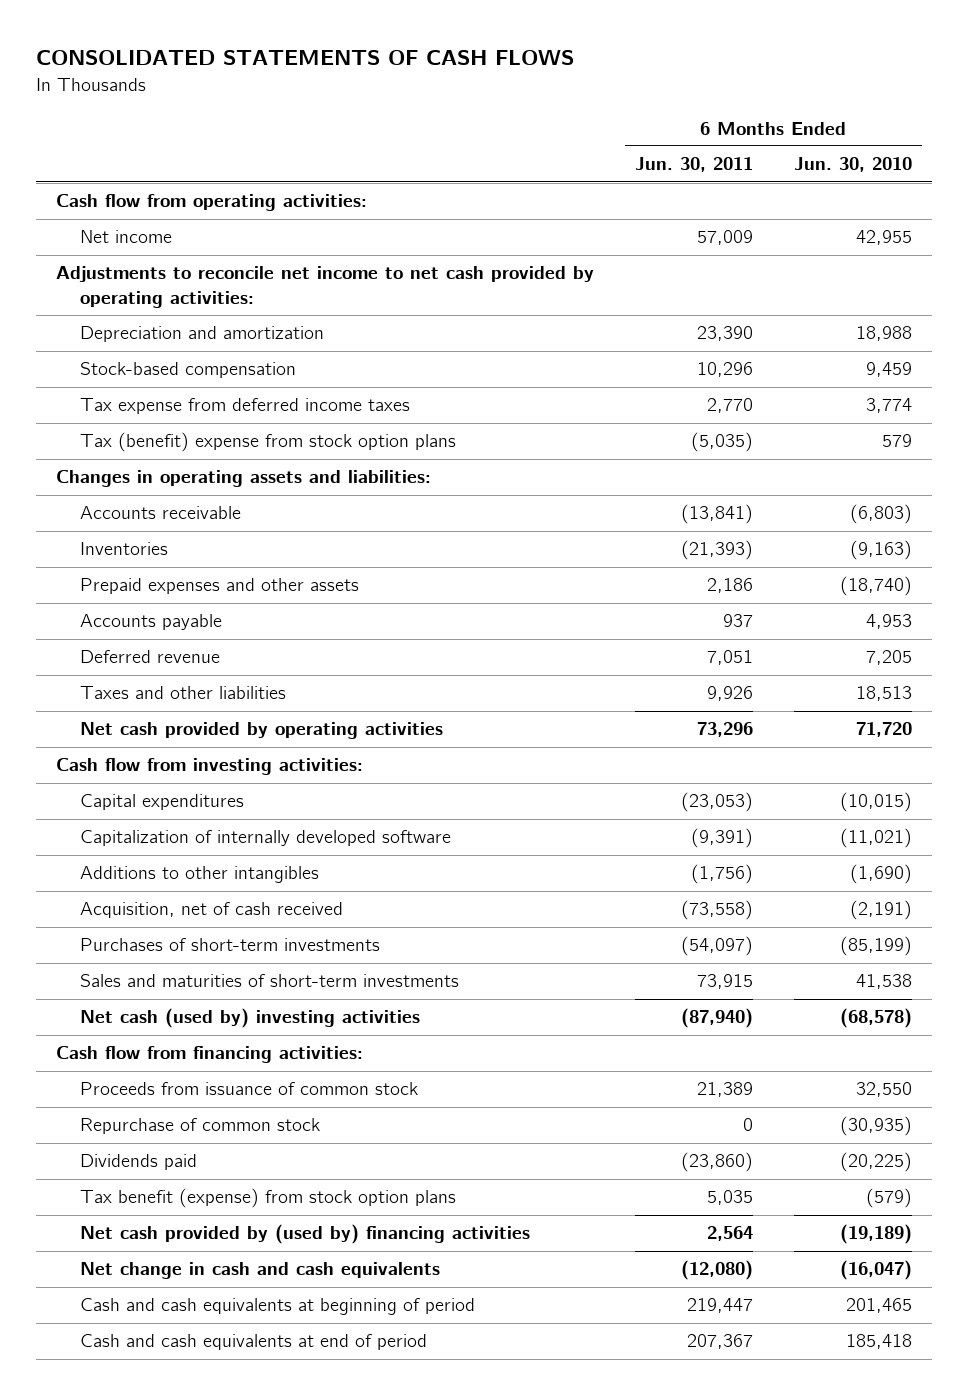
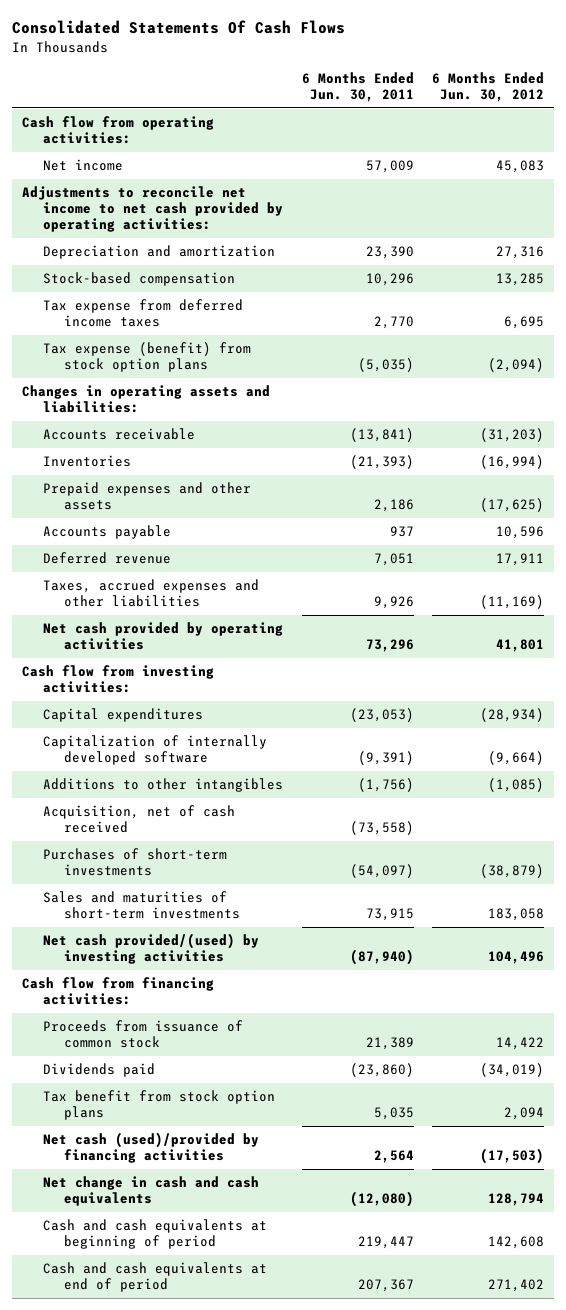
- CONSOLIDATED STATEMENTS OF CASH FLOWS
+ Consolidated Statements Of Cash Flows
- | 6 Months Ended Jun. 30, 2011 | 6 Months Ended Jun. 30, 2010
+ | 6 Months Ended Jun. 30, 2011 | 6 Months Ended Jun. 30, 2012
- Tax (benefit) expense from stock option plans | (5,035) | 579
+ Tax expense (benefit) from stock option plans | (5,035) | (2,094)
- Taxes and other liabilities | 9,926 | 18,513
+ Taxes, accrued expenses and other liabilities | 9,926 | (11,169)
- Net cash (used by) investing activities | (87,940) | (68,578)
+ Net cash provided/(used) by investing activities | (87,940) | 104,496
- Repurchase of common stock | 0 | (30,935)
- Tax benefit (expense) from stock option plans | 5,035 | (579)
- Net cash provided by (used by) financing activities | 2,564 | (19,189)
+ Tax benefit from stock option plans | 5,035 | 2,094
+ Net cash (used)/provided by financing activities | 2,564 | (17,503)

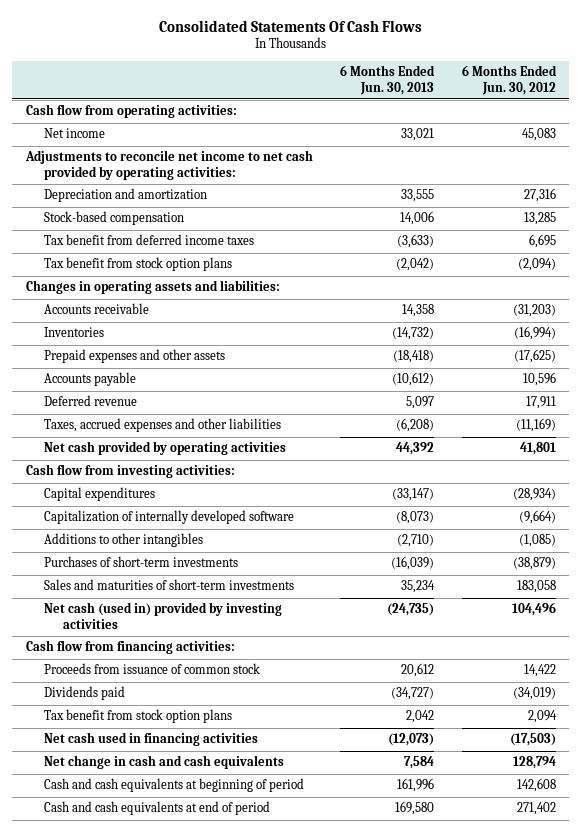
- | 6 Months Ended Jun. 30, 2011 | 6 Months Ended Jun. 30, 2012
+ | 6 Months Ended Jun. 30, 2013 | 6 Months Ended Jun. 30, 2012
- Tax expense from deferred income taxes | 2,770 | 6,695
- Tax expense (benefit) from stock option plans | (5,035) | (2,094)
+ Tax benefit from deferred income taxes | (3,633) | 6,695
+ Tax benefit from stock option plans | (2,042) | (2,094)
- Acquisition, net of cash received | (73,558) |
- Net cash provided/(used) by investing activities | (87,940) | 104,496
+ Net cash (used in) provided by investing activities | (24,735) | 104,496
- Net cash (used)/provided by financing activities | 2,564 | (17,503)
+ Net cash used in financing activities | (12,073) | (17,503)

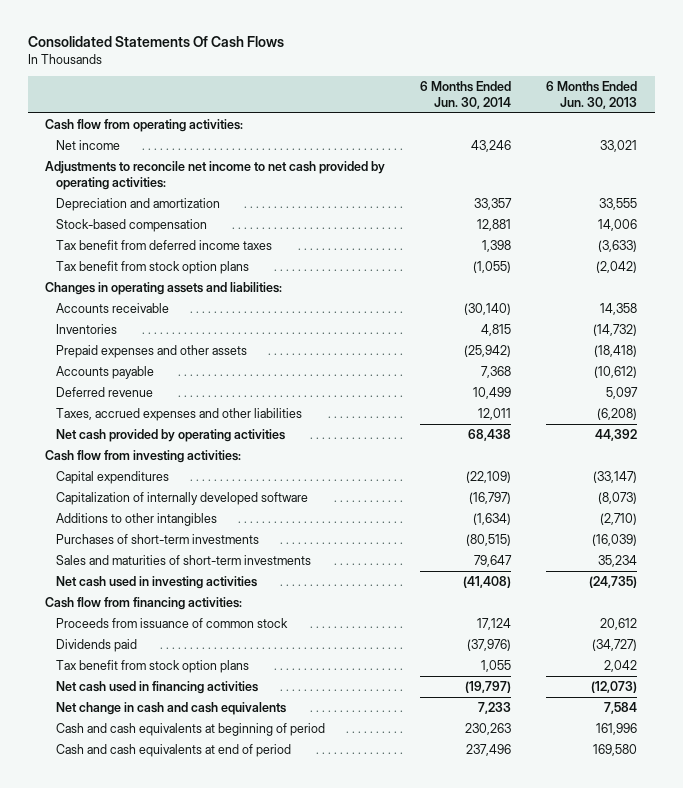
- | 6 Months Ended Jun. 30, 2013 | 6 Months Ended Jun. 30, 2012
+ | 6 Months Ended Jun. 30, 2014 | 6 Months Ended Jun. 30, 2013
- Net cash (used in) provided by investing activities | (24,735) | 104,496
+ Net cash used in investing activities | (41,408) | (24,735)

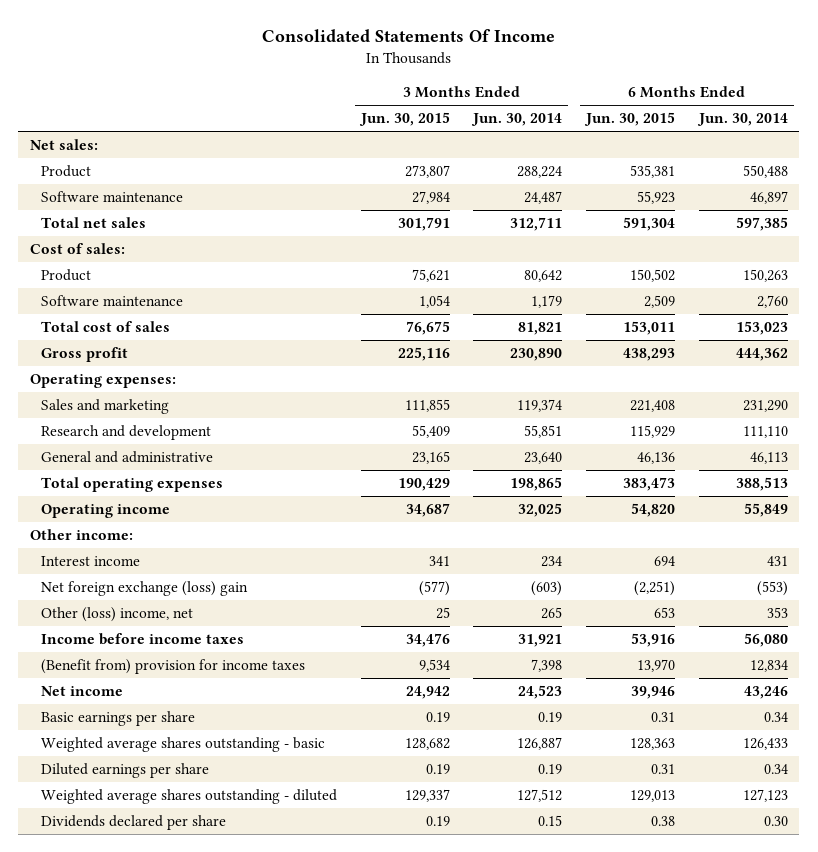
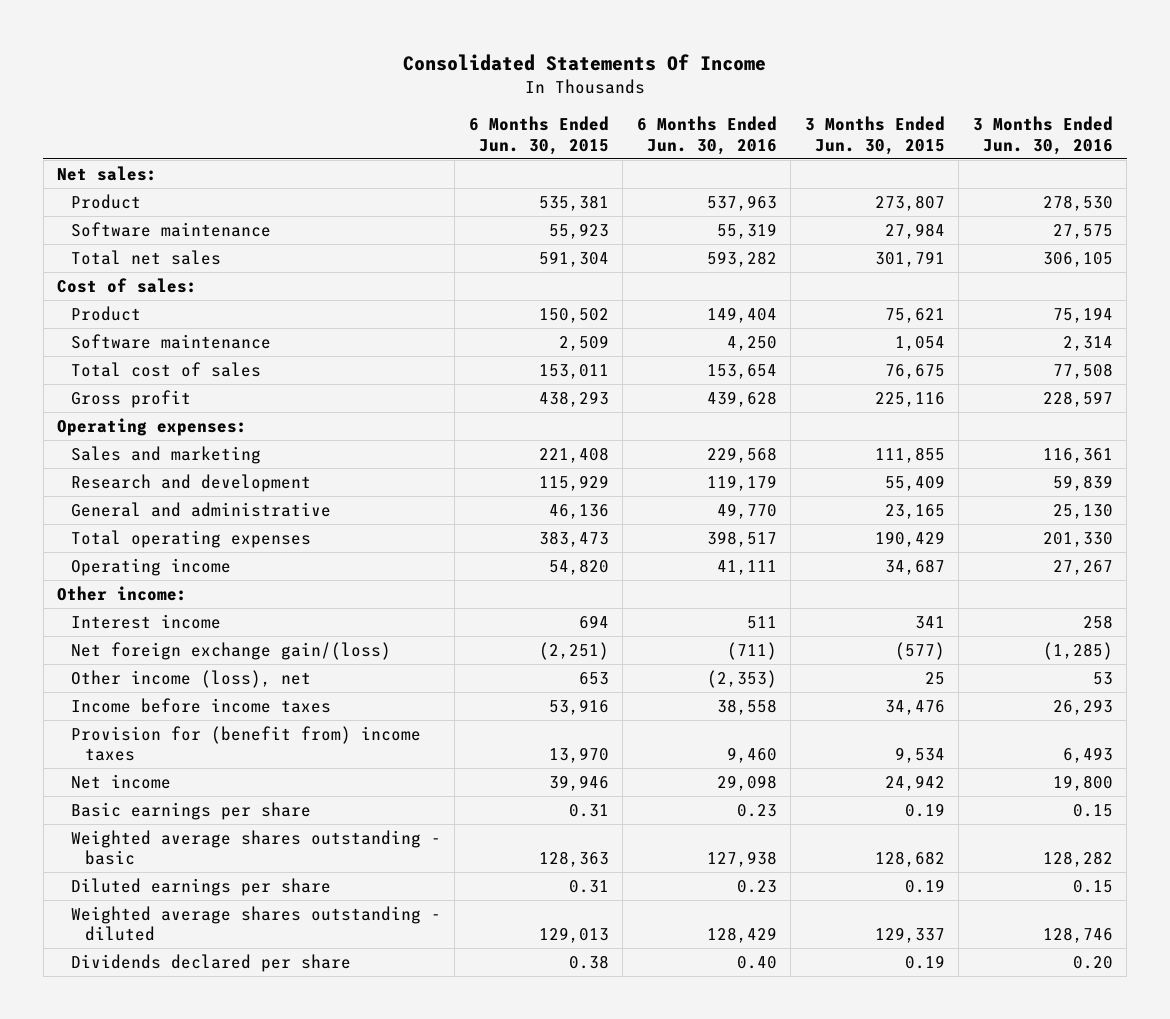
- | 3 Months Ended Jun. 30, 2015 | 3 Months Ended Jun. 30, 2014 | 6 Months Ended Jun. 30, 2015 | 6 Months Ended Jun. 30, 2014
+ | 6 Months Ended Jun. 30, 2015 | 6 Months Ended Jun. 30, 2016 | 3 Months Ended Jun. 30, 2015 | 3 Months Ended Jun. 30, 2016
- Net foreign exchange (loss) gain | (577) | (603) | (2,251) | (553)
- Other (loss) income, net | 25 | 265 | 653 | 353
+ Net foreign exchange gain/(loss) | (2,251) | (711) | (577) | (1,285)
+ Other income (loss), net | 653 | (2,353) | 25 | 53
- (Benefit from) provision for income taxes | 9,534 | 7,398 | 13,970 | 12,834
+ Provision for (benefit from) income taxes | 13,970 | 9,460 | 9,534 | 6,493

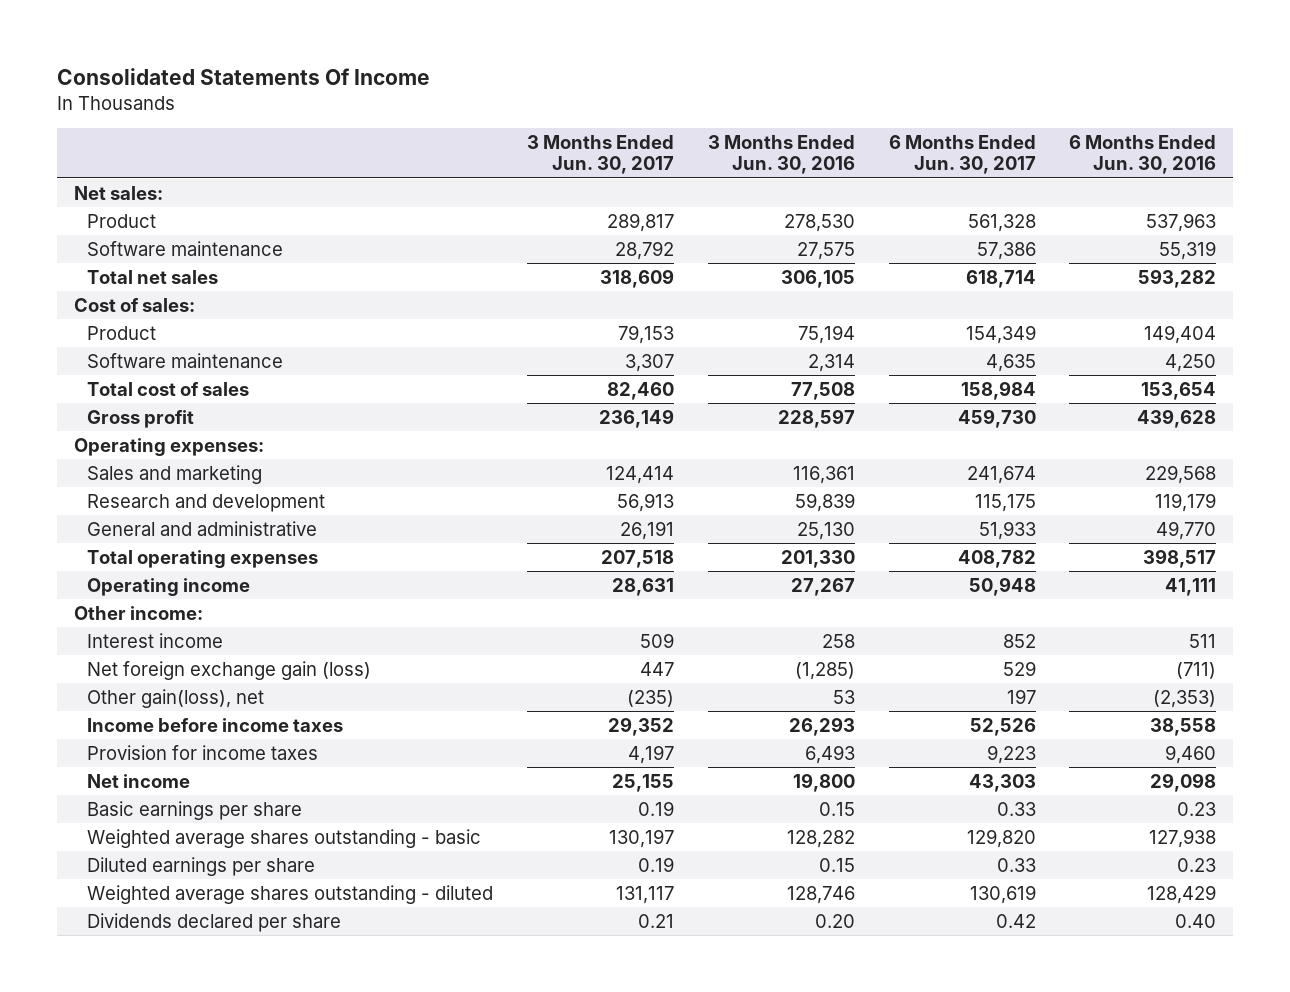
- | 6 Months Ended Jun. 30, 2015 | 6 Months Ended Jun. 30, 2016 | 3 Months Ended Jun. 30, 2015 | 3 Months Ended Jun. 30, 2016
+ | 3 Months Ended Jun. 30, 2017 | 3 Months Ended Jun. 30, 2016 | 6 Months Ended Jun. 30, 2017 | 6 Months Ended Jun. 30, 2016
- Net foreign exchange gain/(loss) | (2,251) | (711) | (577) | (1,285)
- Other income (loss), net | 653 | (2,353) | 25 | 53
+ Net foreign exchange gain (loss) | 447 | (1,285) | 529 | (711)
+ Other gain(loss), net | (235) | 53 | 197 | (2,353)
- Provision for (benefit from) income taxes | 13,970 | 9,460 | 9,534 | 6,493
+ Provision for income taxes | 4,197 | 6,493 | 9,223 | 9,460

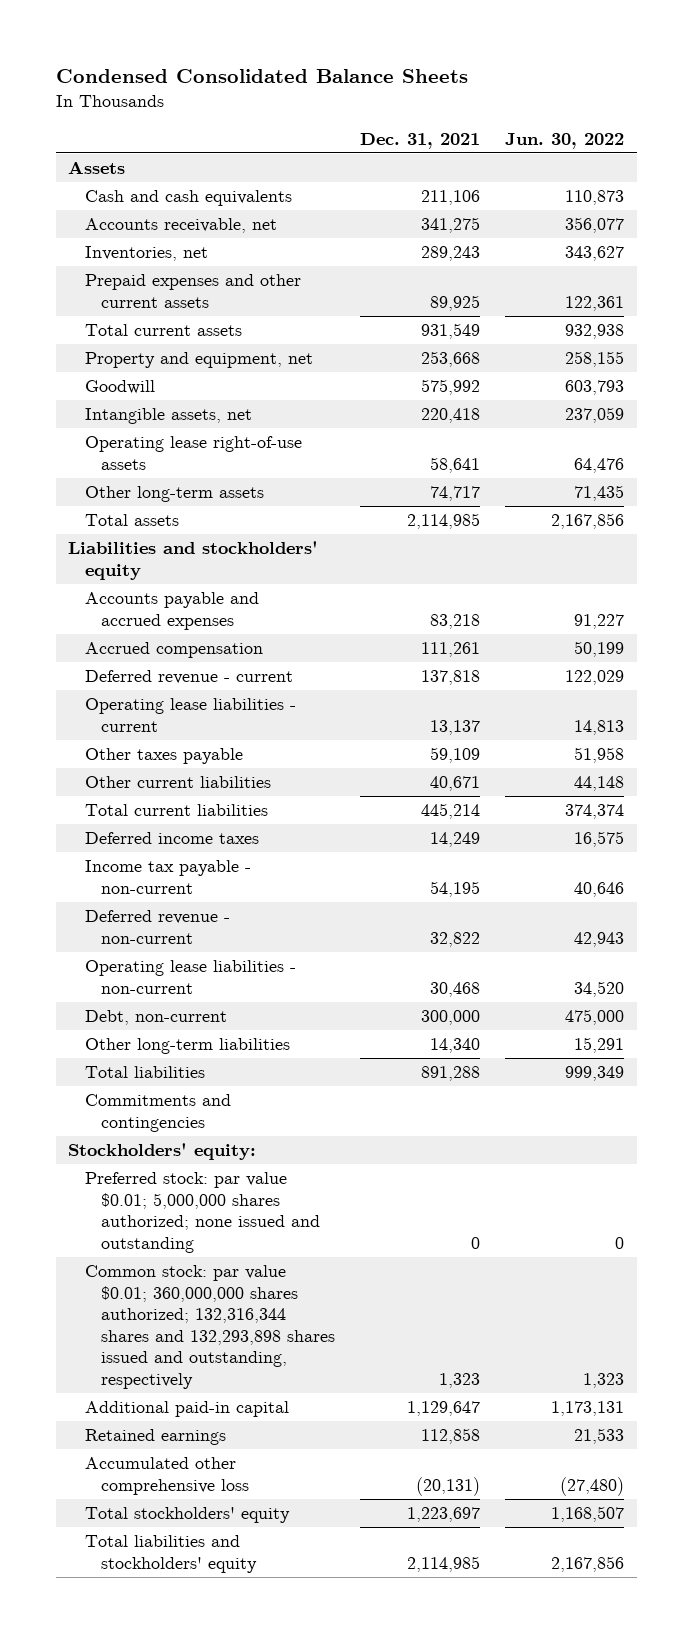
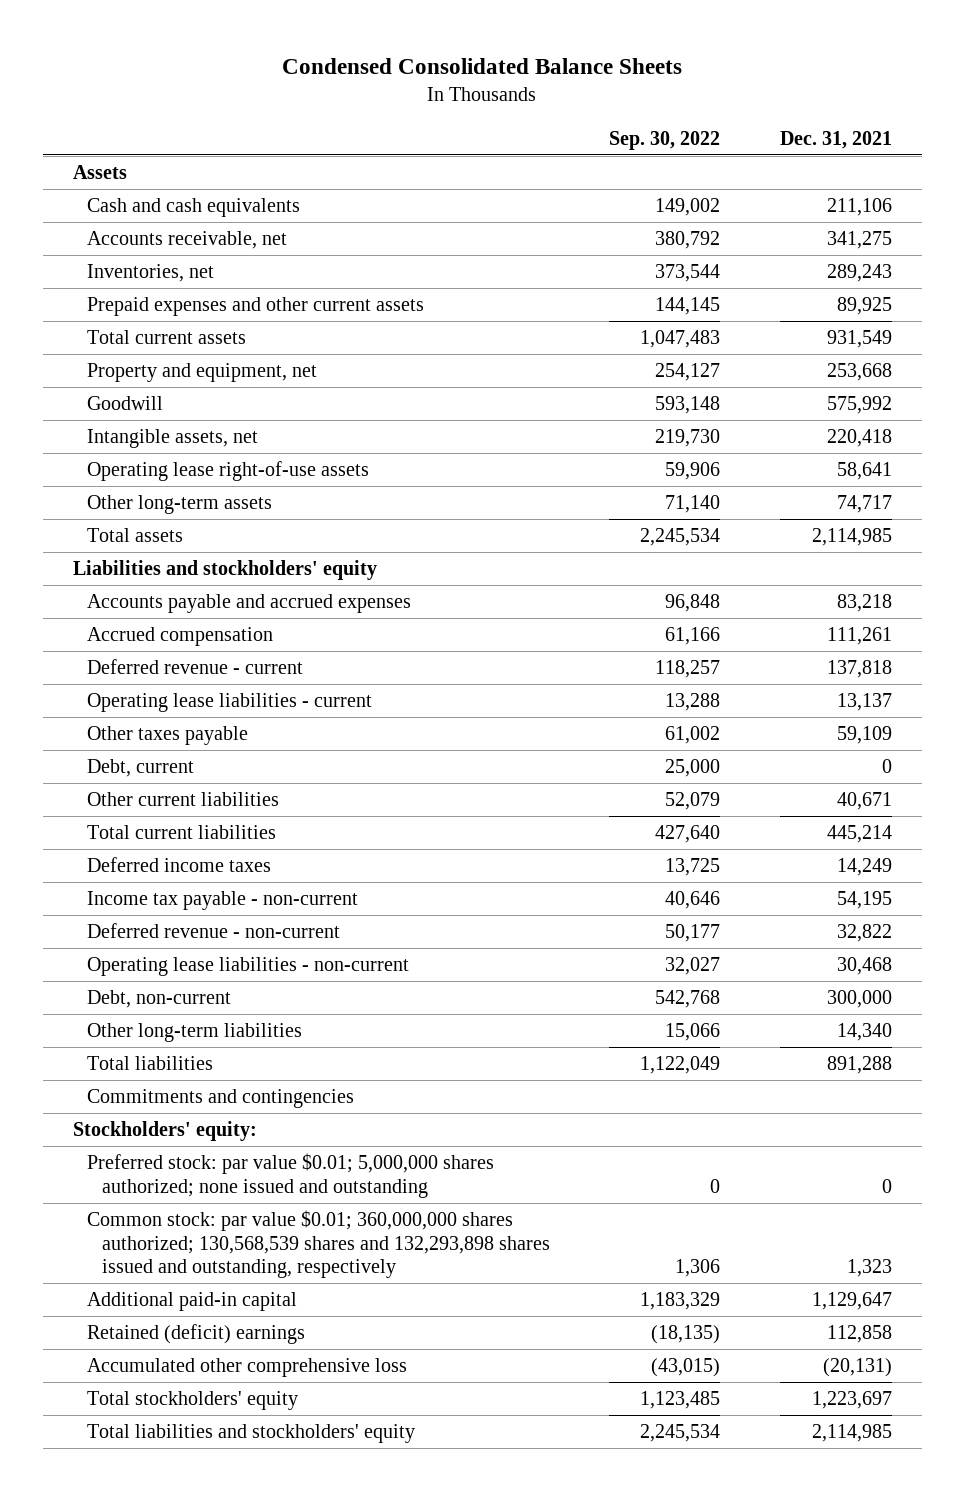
- | Dec. 31, 2021 | Jun. 30, 2022
+ | Sep. 30, 2022 | Dec. 31, 2021
+ Debt, current | 25,000 | 0
- Common stock: par value $0.01; 360,000,000 shares authorized; 132,316,344 shares and 132,293,898 shares issued and outstanding, respectively | 1,323 | 1,323
+ Common stock: par value $0.01; 360,000,000 shares authorized; 130,568,539 shares and 132,293,898 shares issued and outstanding, respectively | 1,306 | 1,323
- Retained earnings | 112,858 | 21,533
+ Retained (deficit) earnings | (18,135) | 112,858

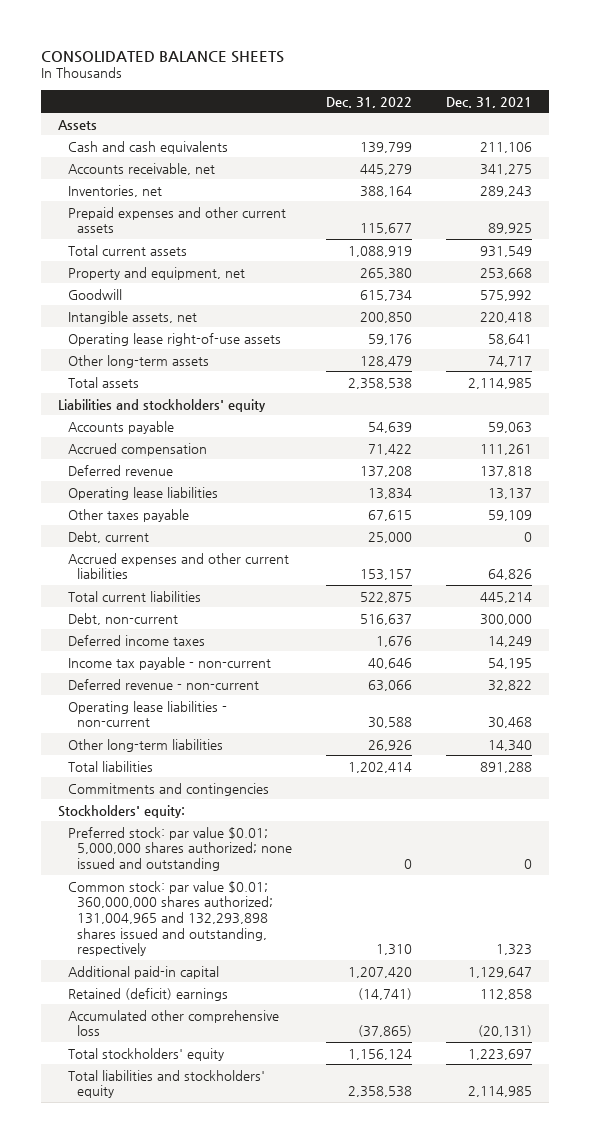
- Condensed Consolidated Balance Sheets
+ CONSOLIDATED BALANCE SHEETS
- | Sep. 30, 2022 | Dec. 31, 2021
+ | Dec. 31, 2022 | Dec. 31, 2021
- Accounts payable and accrued expenses | 96,848 | 83,218
+ Accounts payable | 54,639 | 59,063
- Deferred revenue - current | 118,257 | 137,818
- Operating lease liabilities - current | 13,288 | 13,137
+ Deferred revenue | 137,208 | 137,818
+ Operating lease liabilities | 13,834 | 13,137
- Other current liabilities | 52,079 | 40,671
+ Accrued expenses and other current liabilities | 153,157 | 64,826
moved up: Debt, non-current | 516,637 | 300,000
- Common stock: par value $0.01; 360,000,000 shares authorized; 130,568,539 shares and 132,293,898 shares issued and outstanding, respectively | 1,306 | 1,323
+ Common stock: par value $0.01; 360,000,000 shares authorized; 131,004,965 and 132,293,898 shares issued and outstanding, respectively | 1,310 | 1,323

